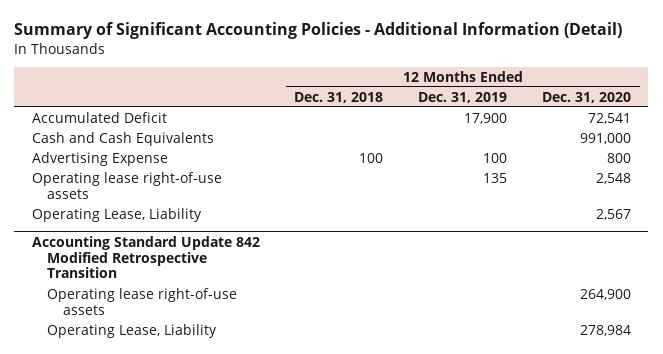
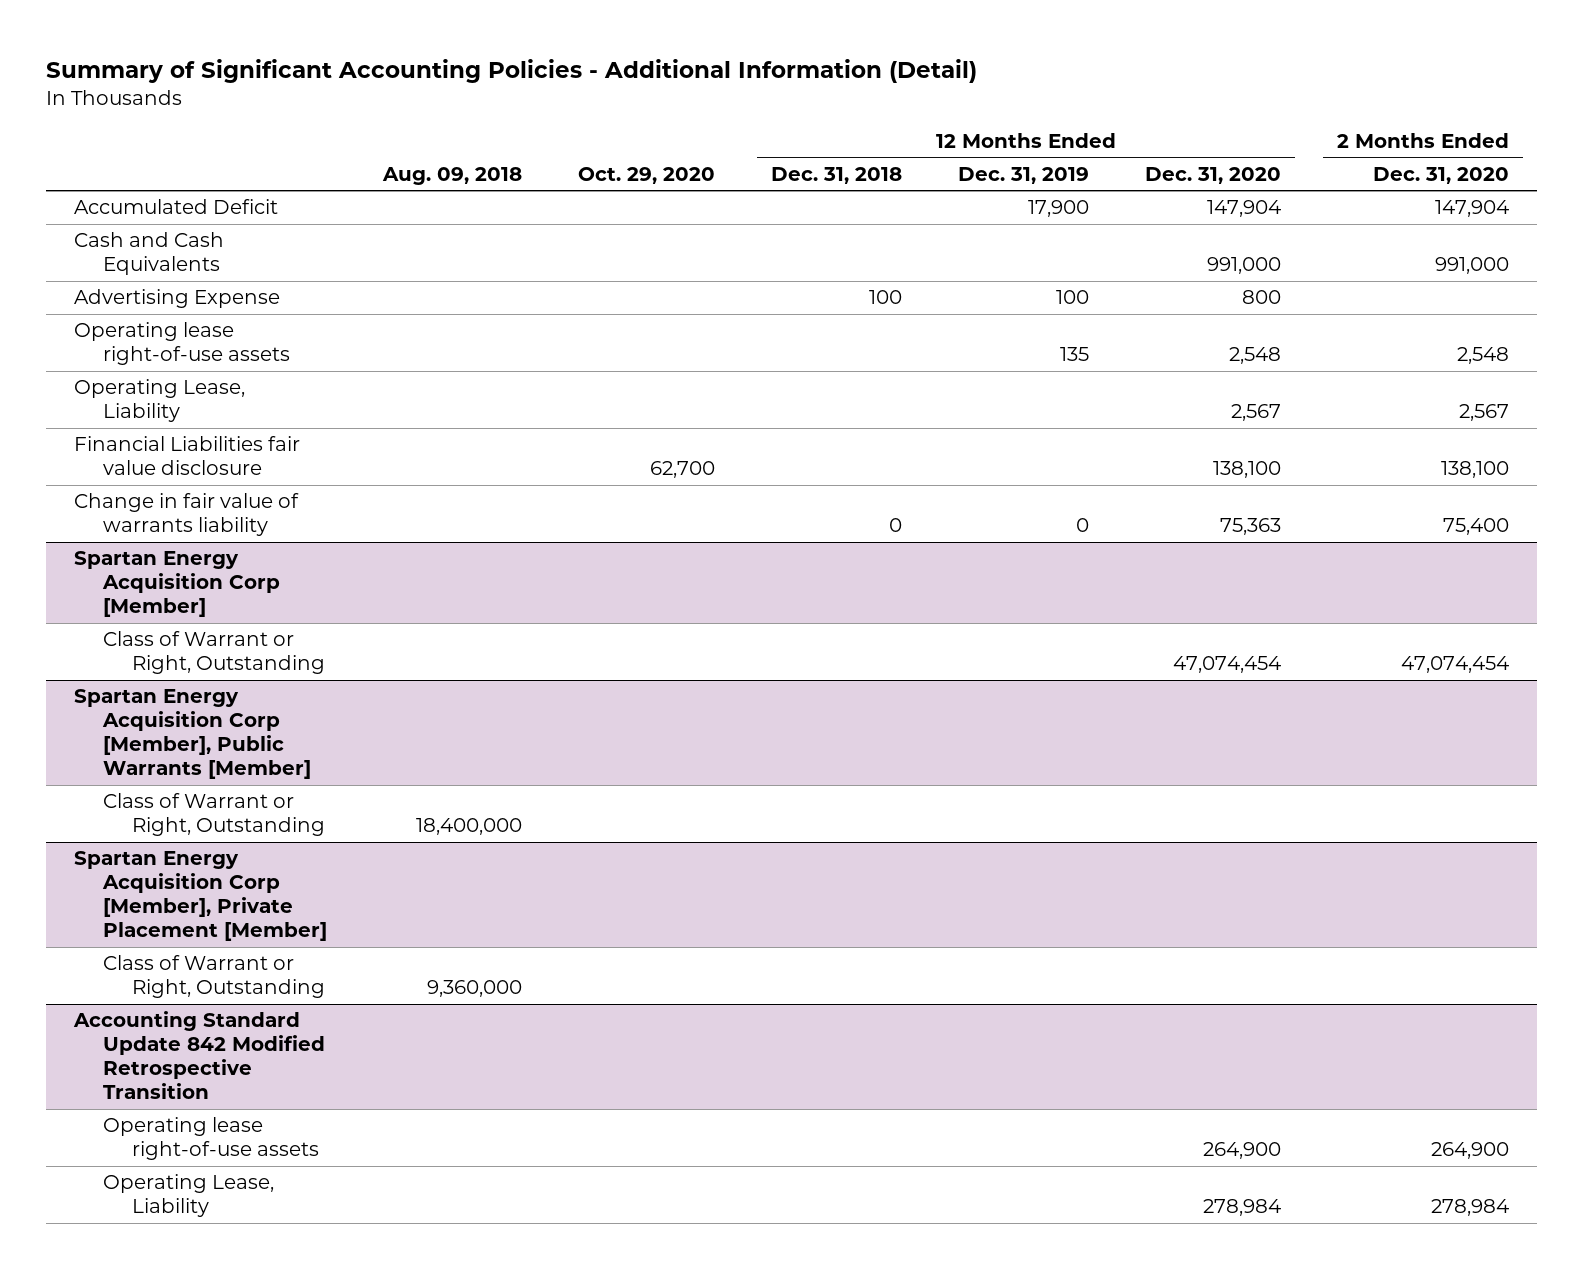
- | 12 Months Ended Dec. 31, 2018 | 12 Months Ended Dec. 31, 2019 | 12 Months Ended Dec. 31, 2020
+ | Aug. 09, 2018 | Oct. 29, 2020 | 12 Months Ended Dec. 31, 2018 | 12 Months Ended Dec. 31, 2019 | 12 Months Ended Dec. 31, 2020 | 2 Months Ended Dec. 31, 2020
- Accumulated Deficit | | 17,900 | 72,541
+ Accumulated Deficit | | | | 17,900 | 147,904 | 147,904
+ Financial Liabilities fair value disclosure | | 62,700 | | | 138,100 | 138,100
+ Change in fair value of warrants liability | | | 0 | 0 | 75,363 | 75,400
+ Spartan Energy Acquisition Corp [Member]
+ Class of Warrant or Right, Outstanding | | | | | 47,074,454 | 47,074,454
+ Spartan Energy Acquisition Corp [Member], Public Warrants [Member]
+ Class of Warrant or Right, Outstanding | 18,400,000 | | | | |
+ Spartan Energy Acquisition Corp [Member], Private Placement [Member]
+ Class of Warrant or Right, Outstanding | 9,360,000 | | | | |

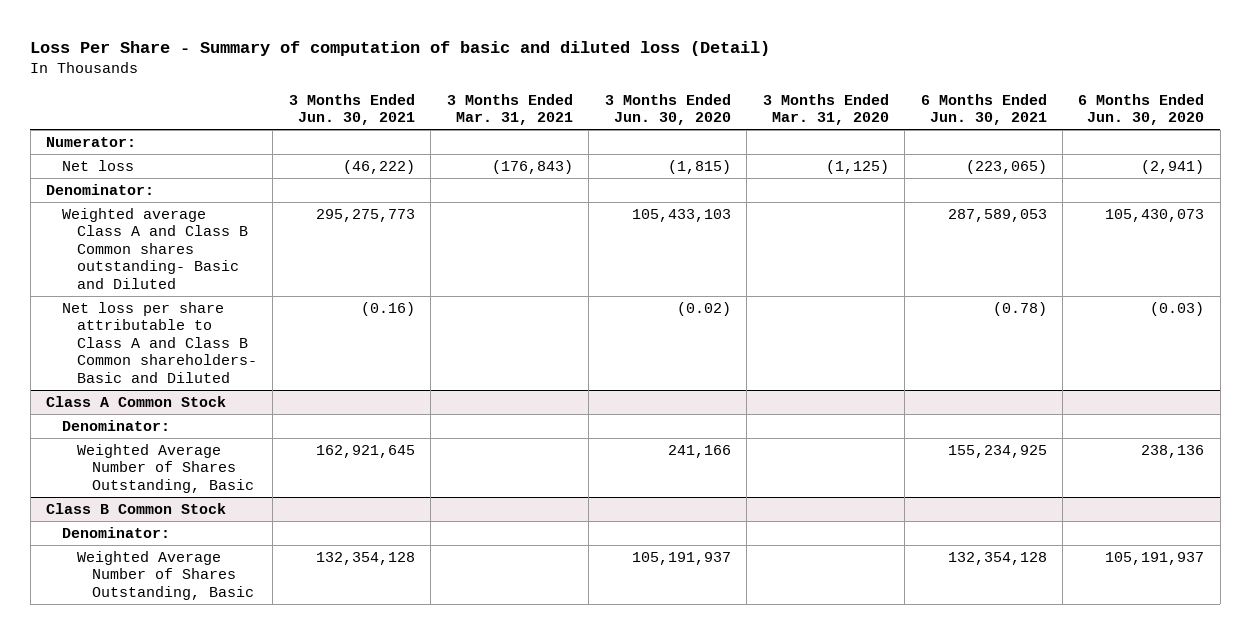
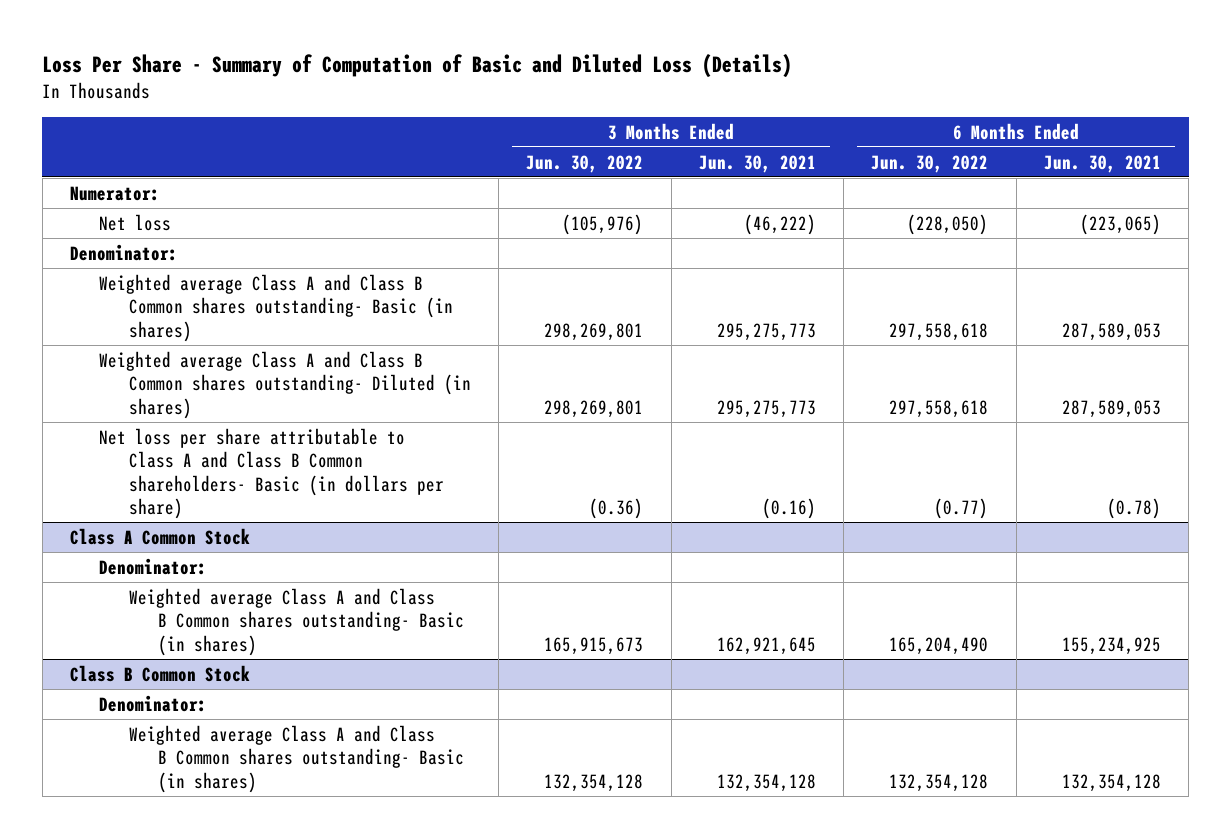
- Loss Per Share - Summary of computation of basic and diluted loss (Detail)
+ Loss Per Share - Summary of Computation of Basic and Diluted Loss (Details)
- | 3 Months Ended Jun. 30, 2021 | 3 Months Ended Mar. 31, 2021 | 3 Months Ended Jun. 30, 2020 | 3 Months Ended Mar. 31, 2020 | 6 Months Ended Jun. 30, 2021 | 6 Months Ended Jun. 30, 2020
+ | 3 Months Ended Jun. 30, 2022 | 3 Months Ended Jun. 30, 2021 | 6 Months Ended Jun. 30, 2022 | 6 Months Ended Jun. 30, 2021
- Weighted average Class A and Class B Common shares outstanding- Basic and Diluted | 295,275,773 | | 105,433,103 | | 287,589,053 | 105,430,073
- Net loss per share attributable to Class A and Class B Common shareholders- Basic and Diluted | (0.16) | | (0.02) | | (0.78) | (0.03)
+ Weighted average Class A and Class B Common shares outstanding- Basic (in shares) | 298,269,801 | 295,275,773 | 297,558,618 | 287,589,053
+ Weighted average Class A and Class B Common shares outstanding- Diluted (in shares) | 298,269,801 | 295,275,773 | 297,558,618 | 287,589,053
+ Net loss per share attributable to Class A and Class B Common shareholders- Basic (in dollars per share) | (0.36) | (0.16) | (0.77) | (0.78)
@ Class A Common Stock
- Weighted Average Number of Shares Outstanding, Basic | 162,921,645 | | 241,166 | | 155,234,925 | 238,136
+ Weighted average Class A and Class B Common shares outstanding- Basic (in shares) | 165,915,673 | 162,921,645 | 165,204,490 | 155,234,925
@ Class B Common Stock
- Weighted Average Number of Shares Outstanding, Basic | 132,354,128 | | 105,191,937 | | 132,354,128 | 105,191,937
+ Weighted average Class A and Class B Common shares outstanding- Basic (in shares) | 132,354,128 | 132,354,128 | 132,354,128 | 132,354,128

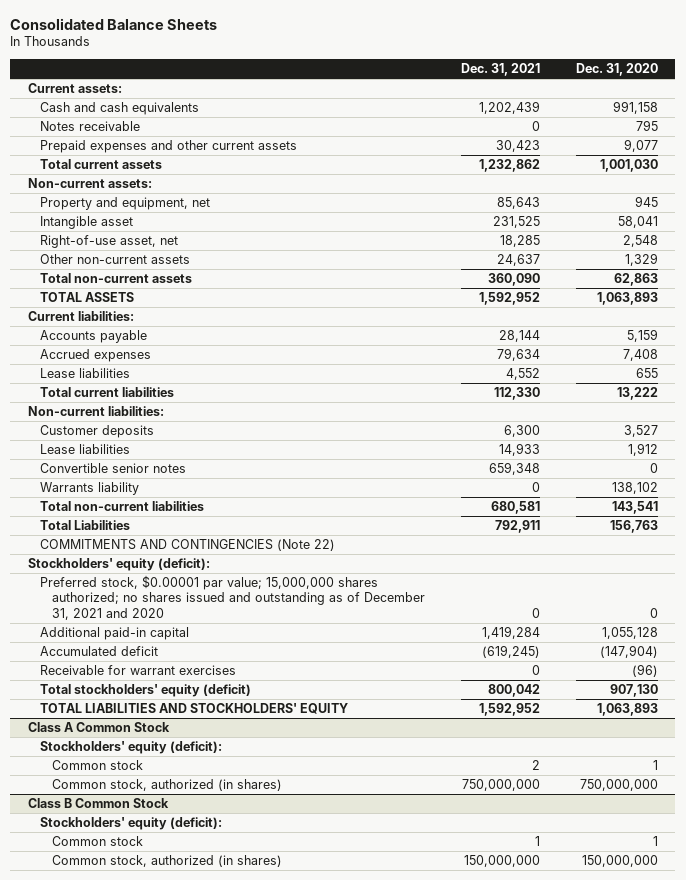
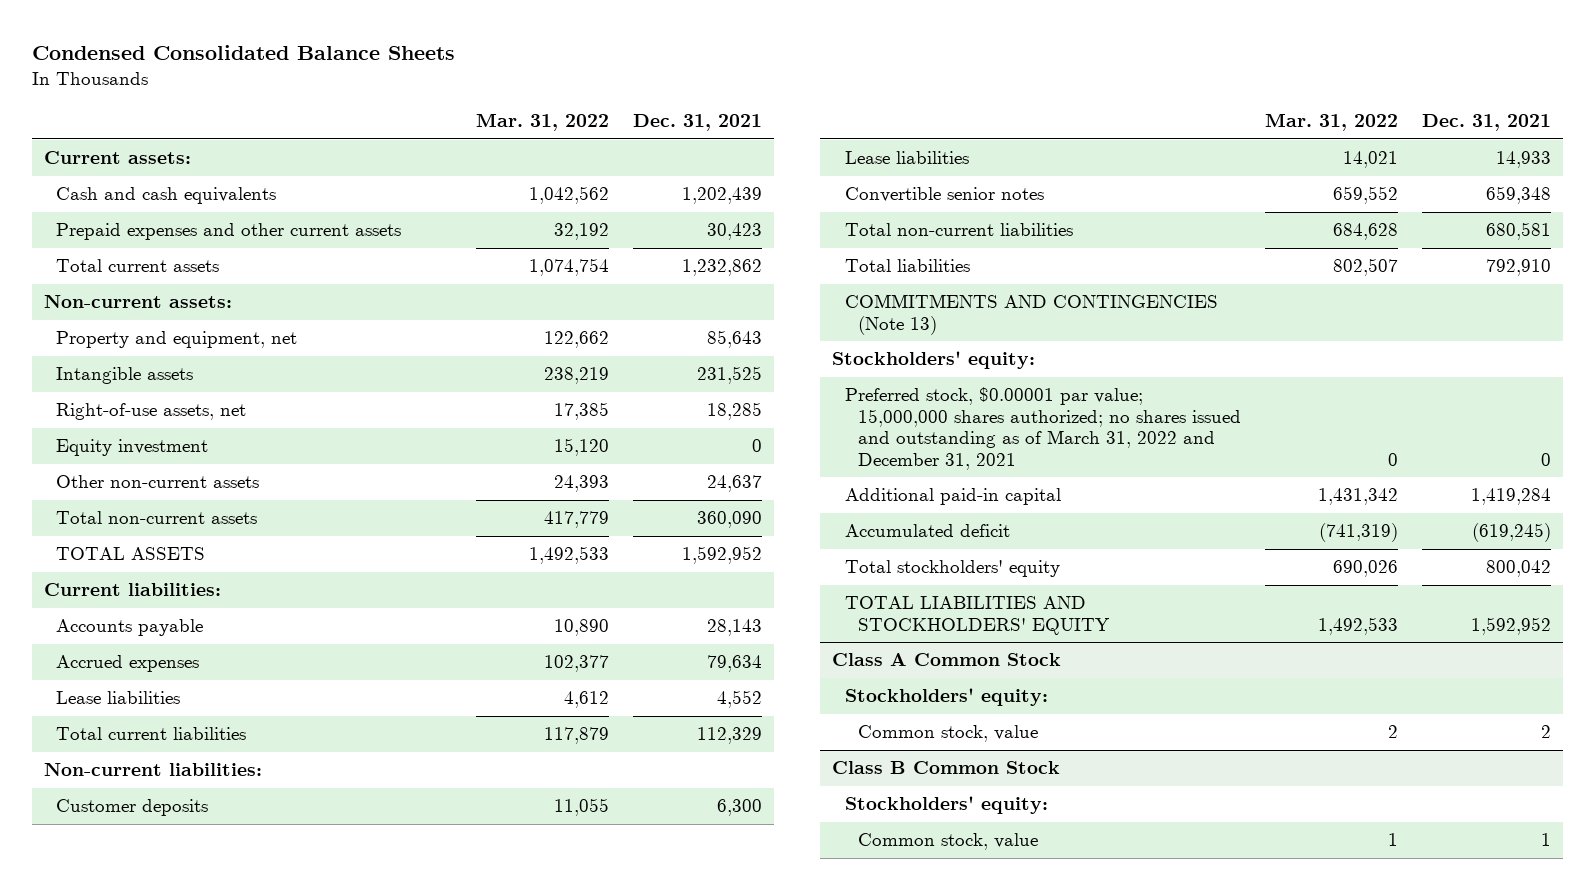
- Consolidated Balance Sheets
+ Condensed Consolidated Balance Sheets
- | Dec. 31, 2021 | Dec. 31, 2020
+ | Mar. 31, 2022 | Dec. 31, 2021
- Notes receivable | 0 | 795
- Intangible asset | 231,525 | 58,041
- Right-of-use asset, net | 18,285 | 2,548
+ Intangible assets | 238,219 | 231,525
+ Right-of-use assets, net | 17,385 | 18,285
+ Equity investment | 15,120 | 0
- Accounts payable | 28,144 | 5,159
+ Accounts payable | 10,890 | 28,143
- Total current liabilities | 112,330 | 13,222
+ Total current liabilities | 117,879 | 112,329
- Warrants liability | 0 | 138,102
- Total Liabilities | 792,911 | 156,763
- COMMITMENTS AND CONTINGENCIES (Note 22)
- Stockholders' equity (deficit):
- Preferred stock, $0.00001 par value; 15,000,000 shares authorized; no shares issued and outstanding as of December 31, 2021 and 2020 | 0 | 0
+ Total liabilities | 802,507 | 792,910
+ COMMITMENTS AND CONTINGENCIES (Note 13)
+ Stockholders' equity:
+ Preferred stock, $0.00001 par value; 15,000,000 shares authorized; no shares issued and outstanding as of March 31, 2022 and December 31, 2021 | 0 | 0
- Receivable for warrant exercises | 0 | (96)
- Total stockholders' equity (deficit) | 800,042 | 907,130
+ Total stockholders' equity | 690,026 | 800,042
@ Class A Common Stock
- Stockholders' equity (deficit):
- Common stock | 2 | 1
- Common stock, authorized (in shares) | 750,000,000 | 750,000,000
+ Stockholders' equity:
+ Common stock, value | 2 | 2
@ Class B Common Stock
- Stockholders' equity (deficit):
- Common stock | 1 | 1
- Common stock, authorized (in shares) | 150,000,000 | 150,000,000
+ Stockholders' equity:
+ Common stock, value | 1 | 1

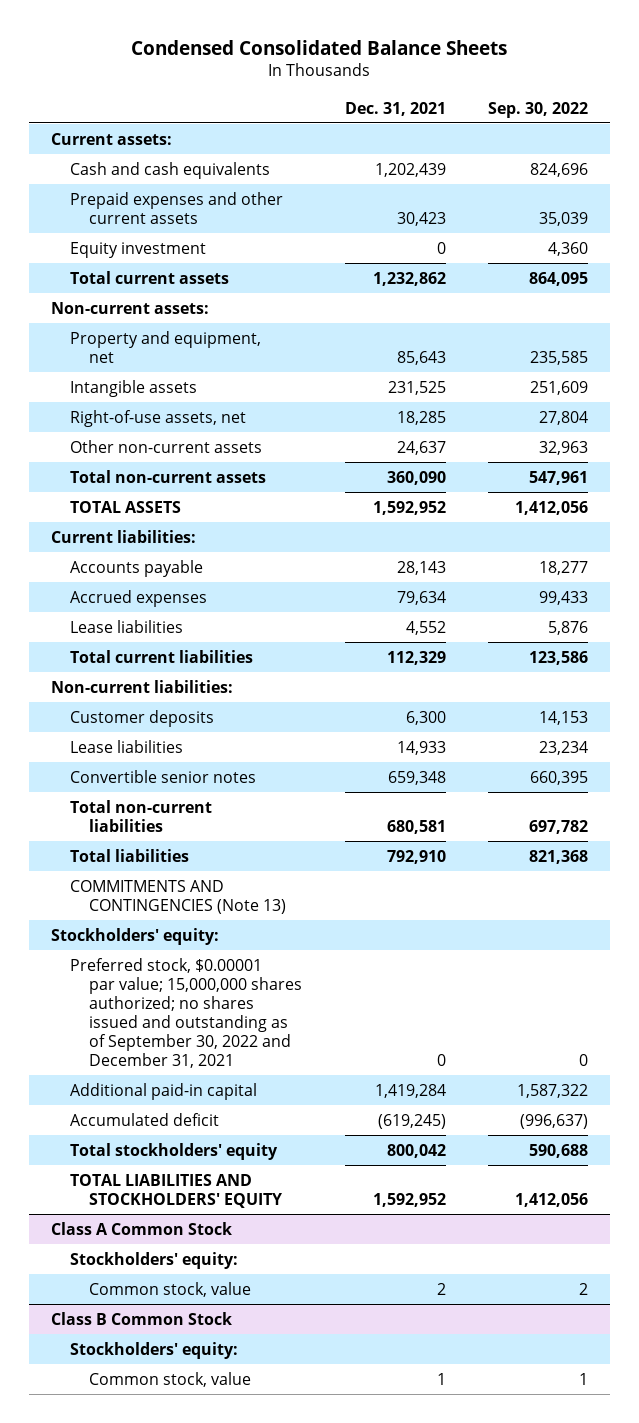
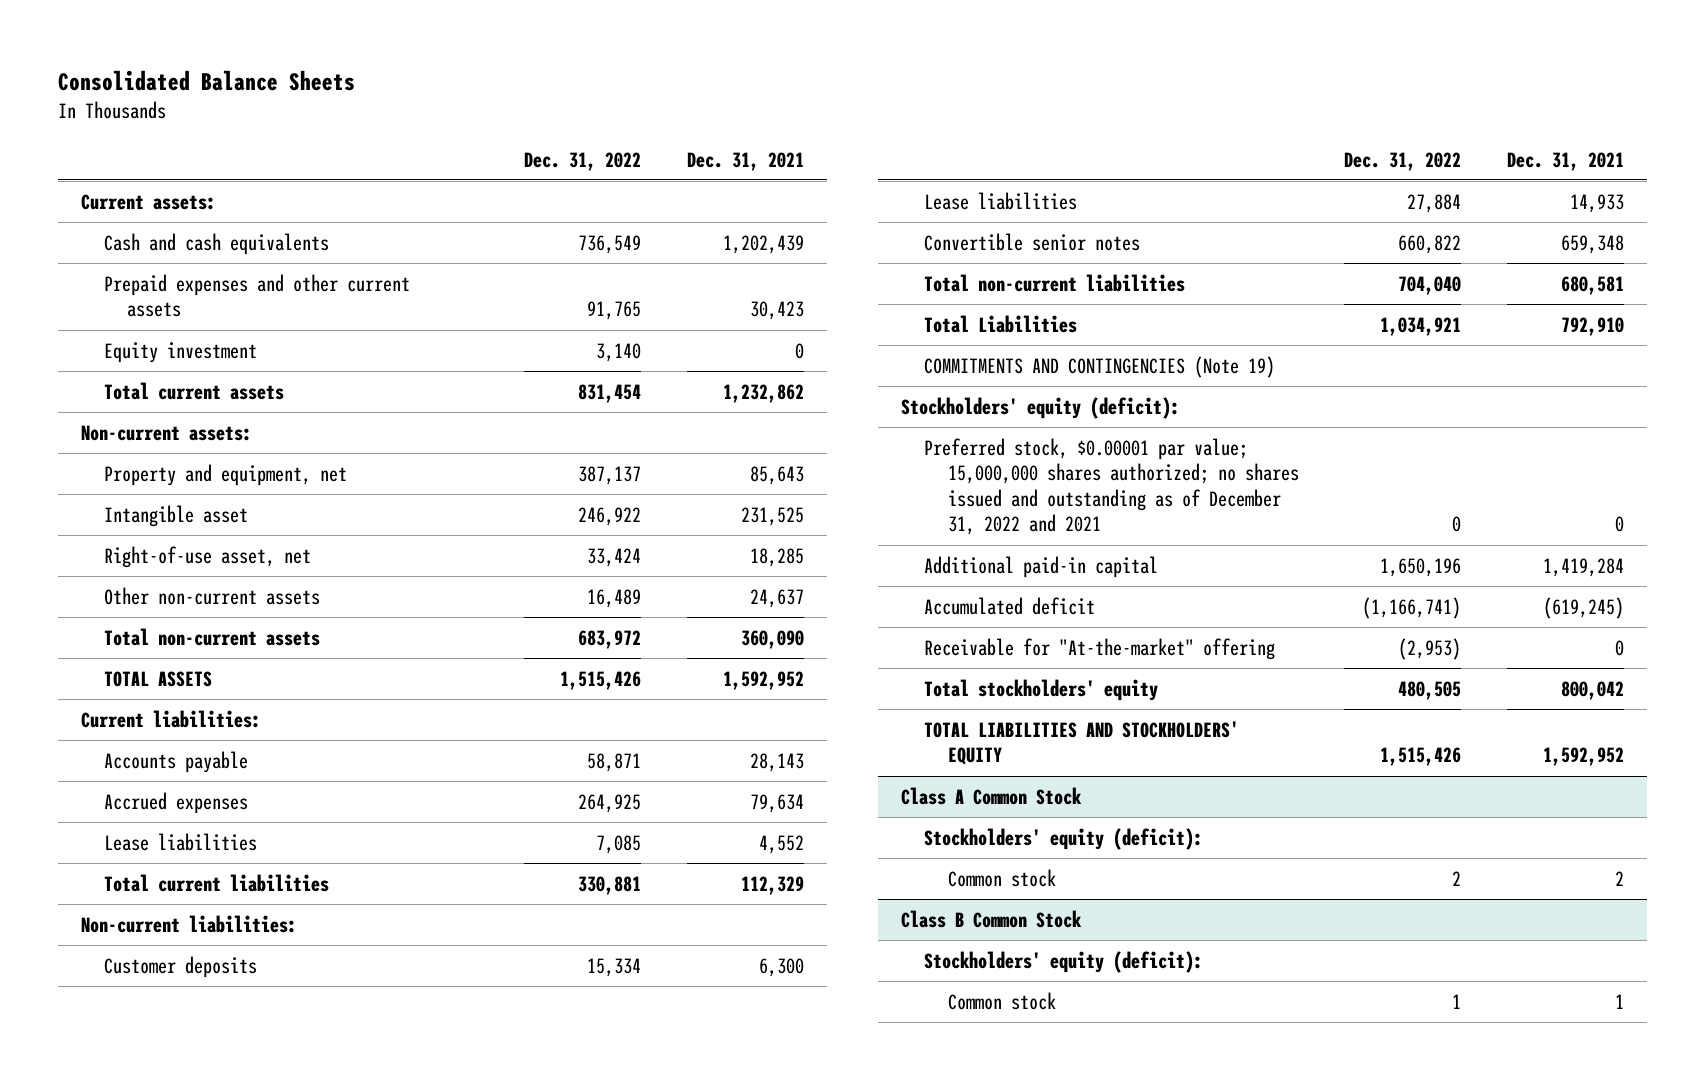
- Condensed Consolidated Balance Sheets
+ Consolidated Balance Sheets
- | Dec. 31, 2021 | Sep. 30, 2022
+ | Dec. 31, 2022 | Dec. 31, 2021
- Intangible assets | 231,525 | 251,609
- Right-of-use assets, net | 18,285 | 27,804
+ Intangible asset | 246,922 | 231,525
+ Right-of-use asset, net | 33,424 | 18,285
- Total liabilities | 792,910 | 821,368
- COMMITMENTS AND CONTINGENCIES (Note 13)
- Stockholders' equity:
- Preferred stock, $0.00001 par value; 15,000,000 shares authorized; no shares issued and outstanding as of September 30, 2022 and December 31, 2021 | 0 | 0
+ Total Liabilities | 1,034,921 | 792,910
+ COMMITMENTS AND CONTINGENCIES (Note 19)
+ Stockholders' equity (deficit):
+ Preferred stock, $0.00001 par value; 15,000,000 shares authorized; no shares issued and outstanding as of December 31, 2022 and 2021 | 0 | 0
+ Receivable for "At-the-market" offering | (2,953) | 0
@ Class A Common Stock
- Stockholders' equity:
- Common stock, value | 2 | 2
+ Stockholders' equity (deficit):
+ Common stock | 2 | 2
@ Class B Common Stock
- Stockholders' equity:
- Common stock, value | 1 | 1
+ Stockholders' equity (deficit):
+ Common stock | 1 | 1

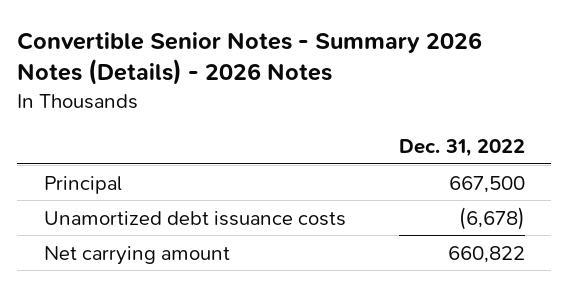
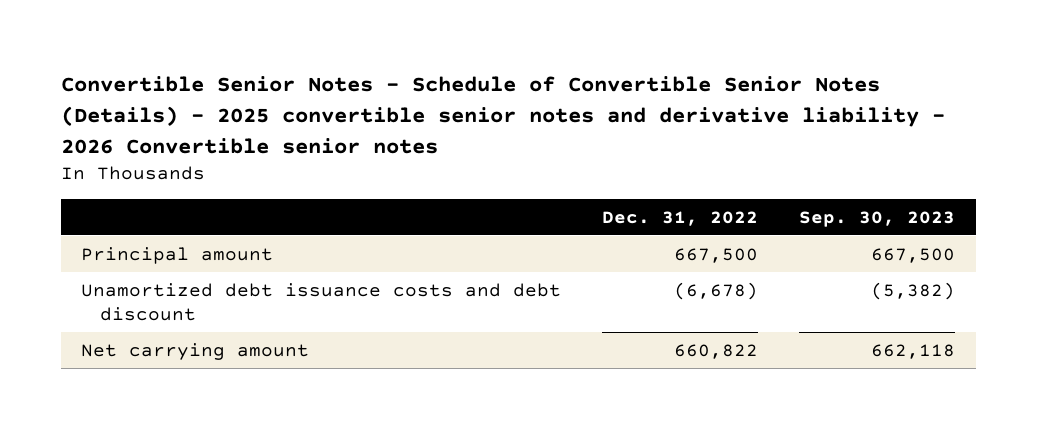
- Convertible Senior Notes - Summary 2026 Notes (Details) - 2026 Notes
+ Convertible Senior Notes - Schedule of Convertible Senior Notes (Details) - 2025 convertible senior notes and derivative liability - 2026 Convertible senior notes
- | Dec. 31, 2022
+ | Dec. 31, 2022 | Sep. 30, 2023
- Principal | 667,500
- Unamortized debt issuance costs | (6,678)
+ Principal amount | 667,500 | 667,500
+ Unamortized debt issuance costs and debt discount | (6,678) | (5,382)

